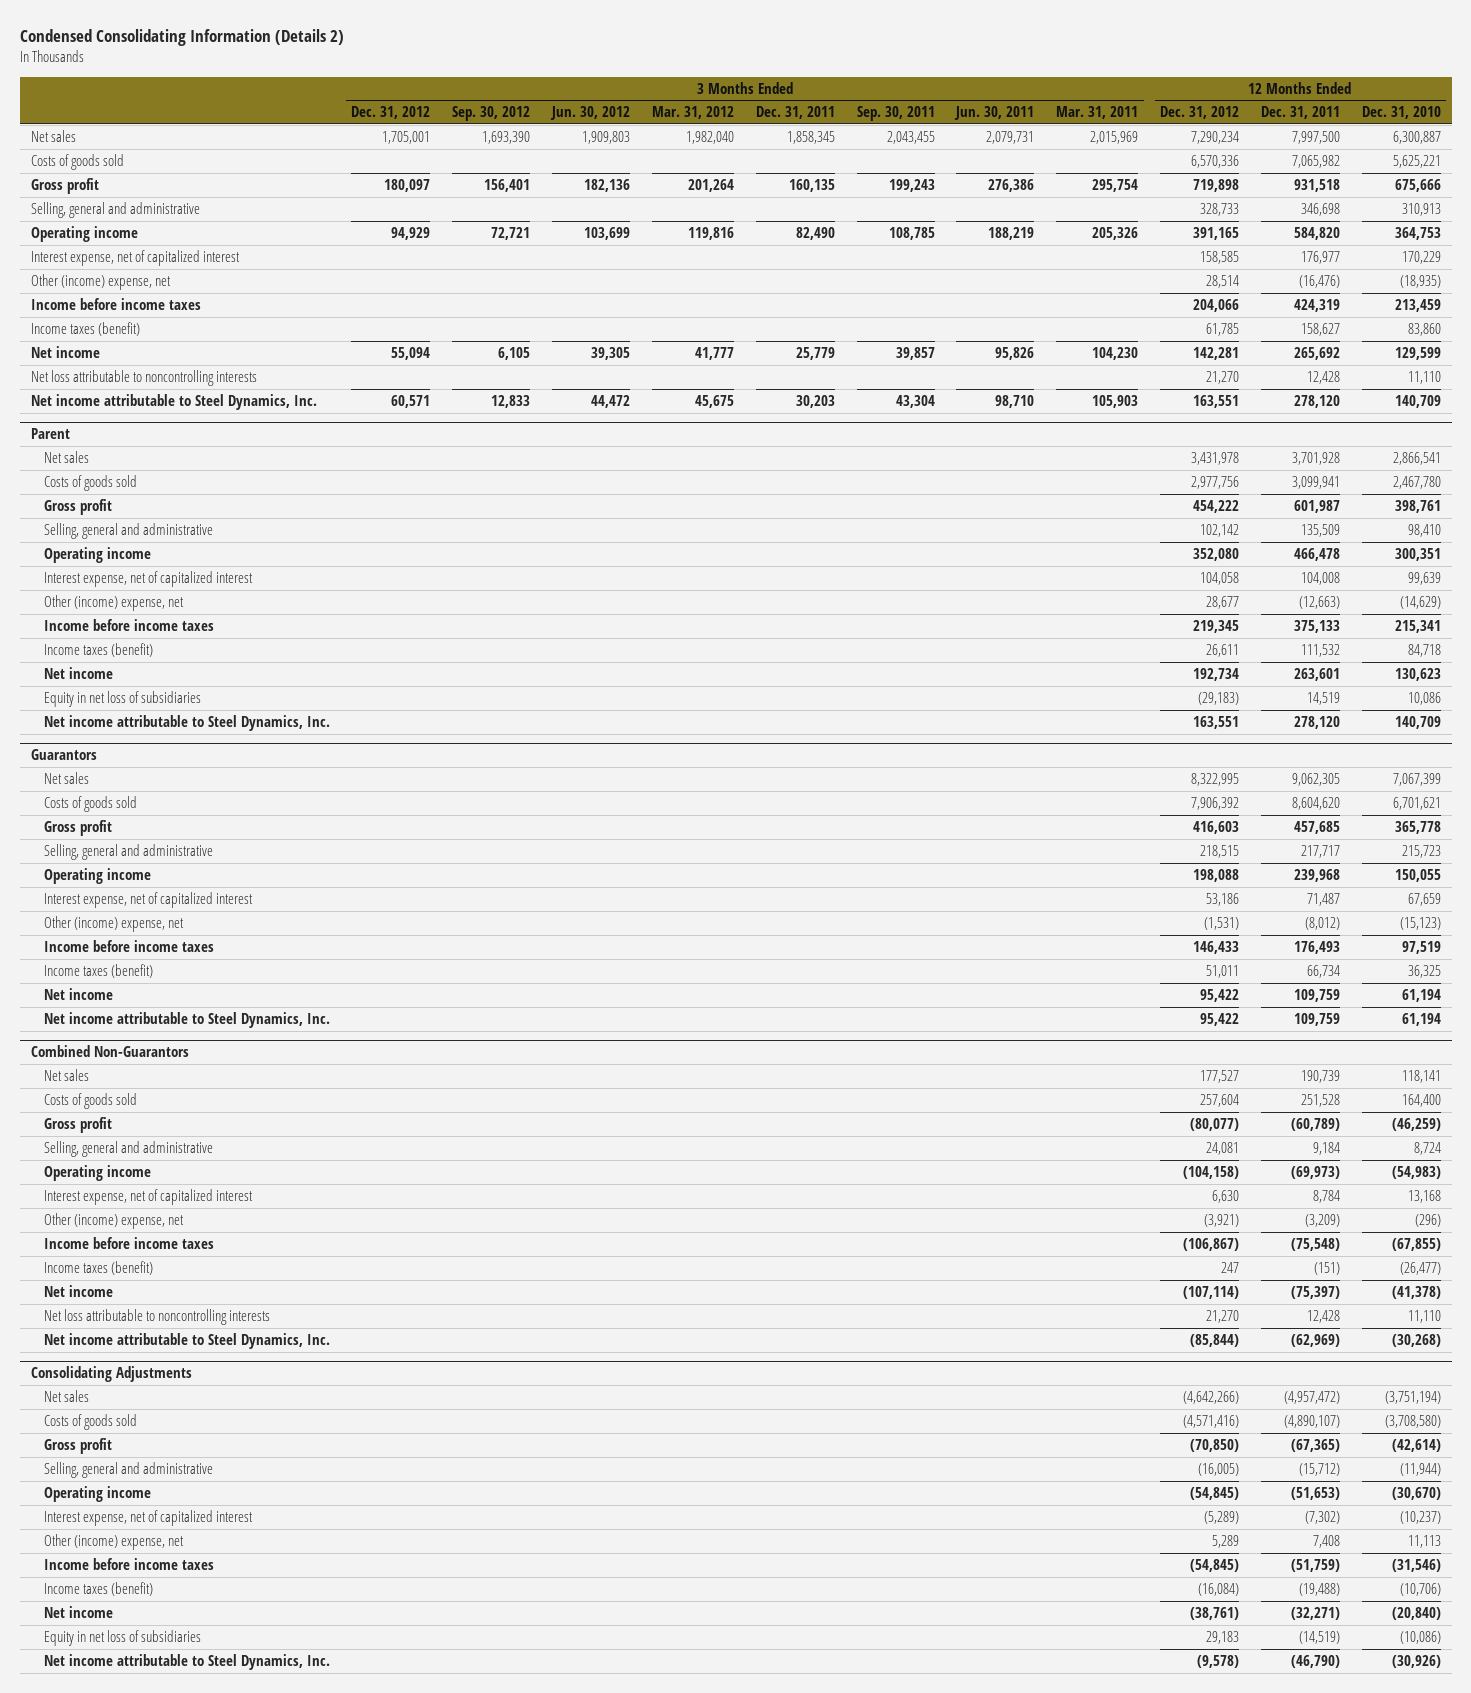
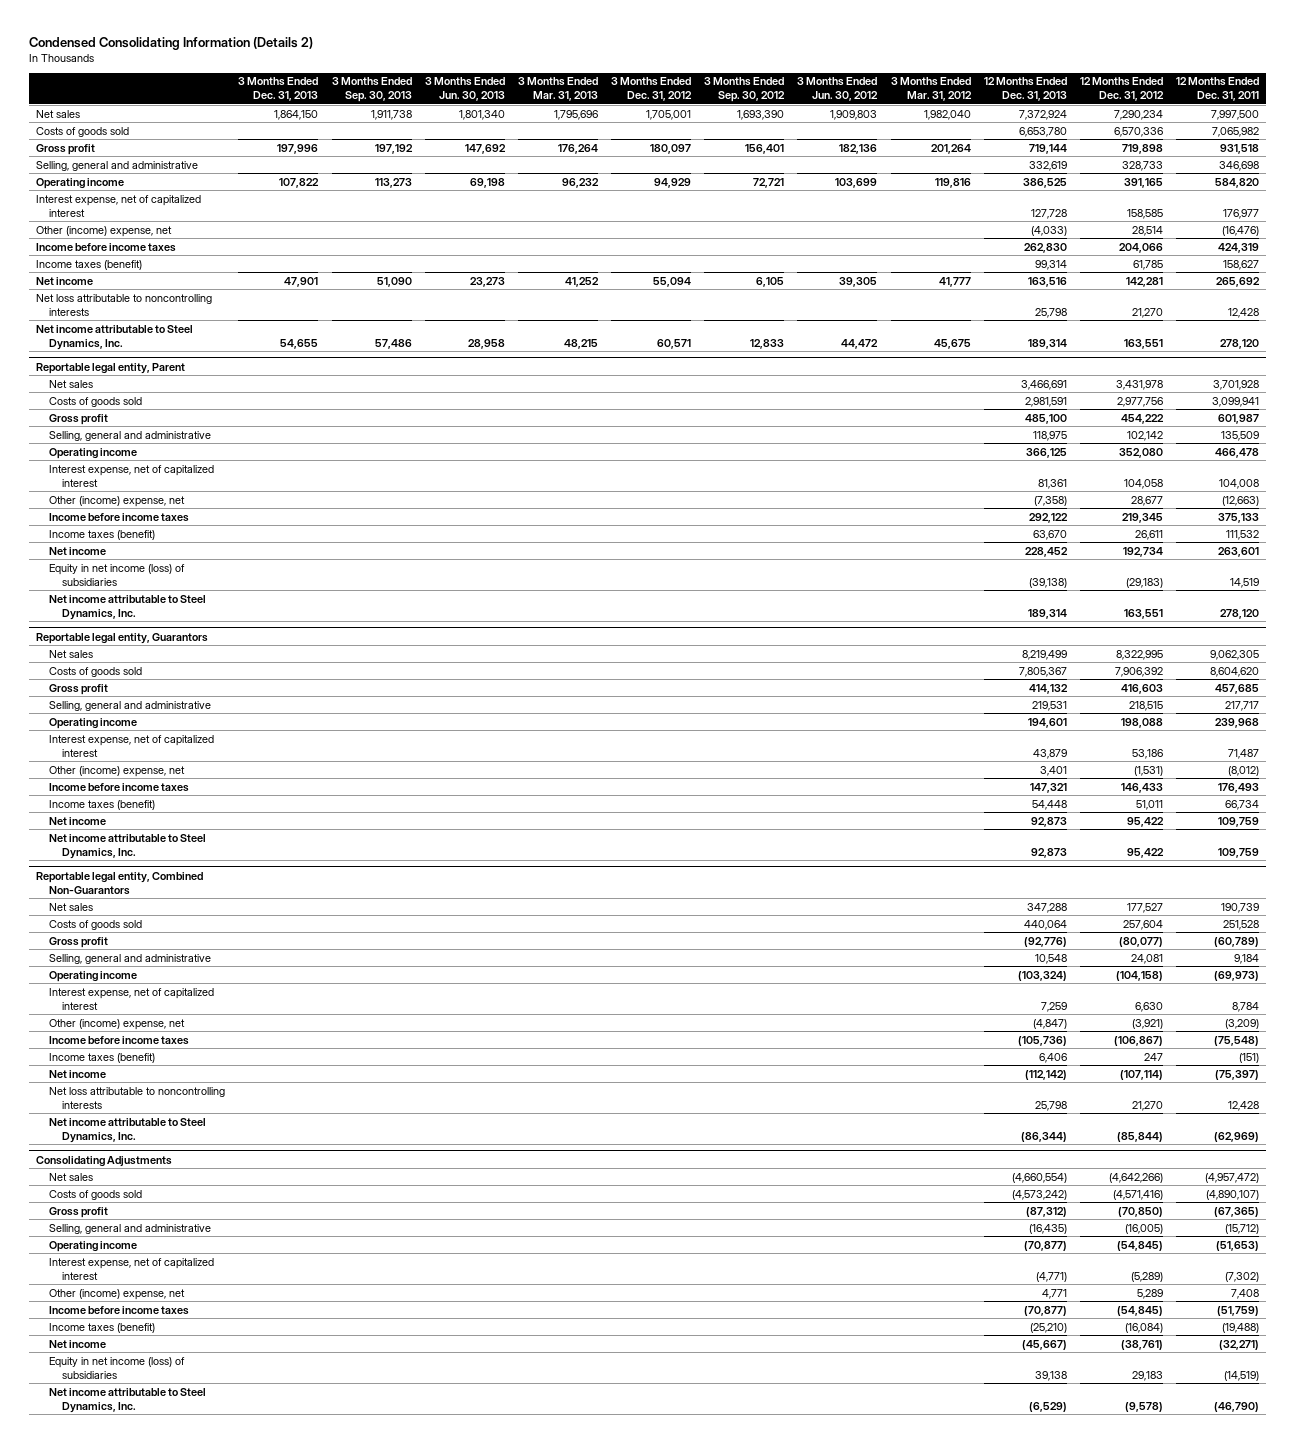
- | 3 Months Ended Dec. 31, 2012 | 3 Months Ended Sep. 30, 2012 | 3 Months Ended Jun. 30, 2012 | 3 Months Ended Mar. 31, 2012 | 3 Months Ended Dec. 31, 2011 | 3 Months Ended Sep. 30, 2011 | 3 Months Ended Jun. 30, 2011 | 3 Months Ended Mar. 31, 2011 | 12 Months Ended Dec. 31, 2012 | 12 Months Ended Dec. 31, 2011 | 12 Months Ended Dec. 31, 2010
+ | 3 Months Ended Dec. 31, 2013 | 3 Months Ended Sep. 30, 2013 | 3 Months Ended Jun. 30, 2013 | 3 Months Ended Mar. 31, 2013 | 3 Months Ended Dec. 31, 2012 | 3 Months Ended Sep. 30, 2012 | 3 Months Ended Jun. 30, 2012 | 3 Months Ended Mar. 31, 2012 | 12 Months Ended Dec. 31, 2013 | 12 Months Ended Dec. 31, 2012 | 12 Months Ended Dec. 31, 2011
- Parent
+ Reportable legal entity, Parent
- Equity in net loss of subsidiaries | | | | | | | | | (29,183) | 14,519 | 10,086
+ Equity in net income (loss) of subsidiaries | | | | | | | | | (39,138) | (29,183) | 14,519
- Guarantors
+ Reportable legal entity, Guarantors
- Combined Non-Guarantors
+ Reportable legal entity, Combined Non-Guarantors
@ Consolidating Adjustments
- Equity in net loss of subsidiaries | | | | | | | | | 29,183 | (14,519) | (10,086)
+ Equity in net income (loss) of subsidiaries | | | | | | | | | 39,138 | 29,183 | (14,519)

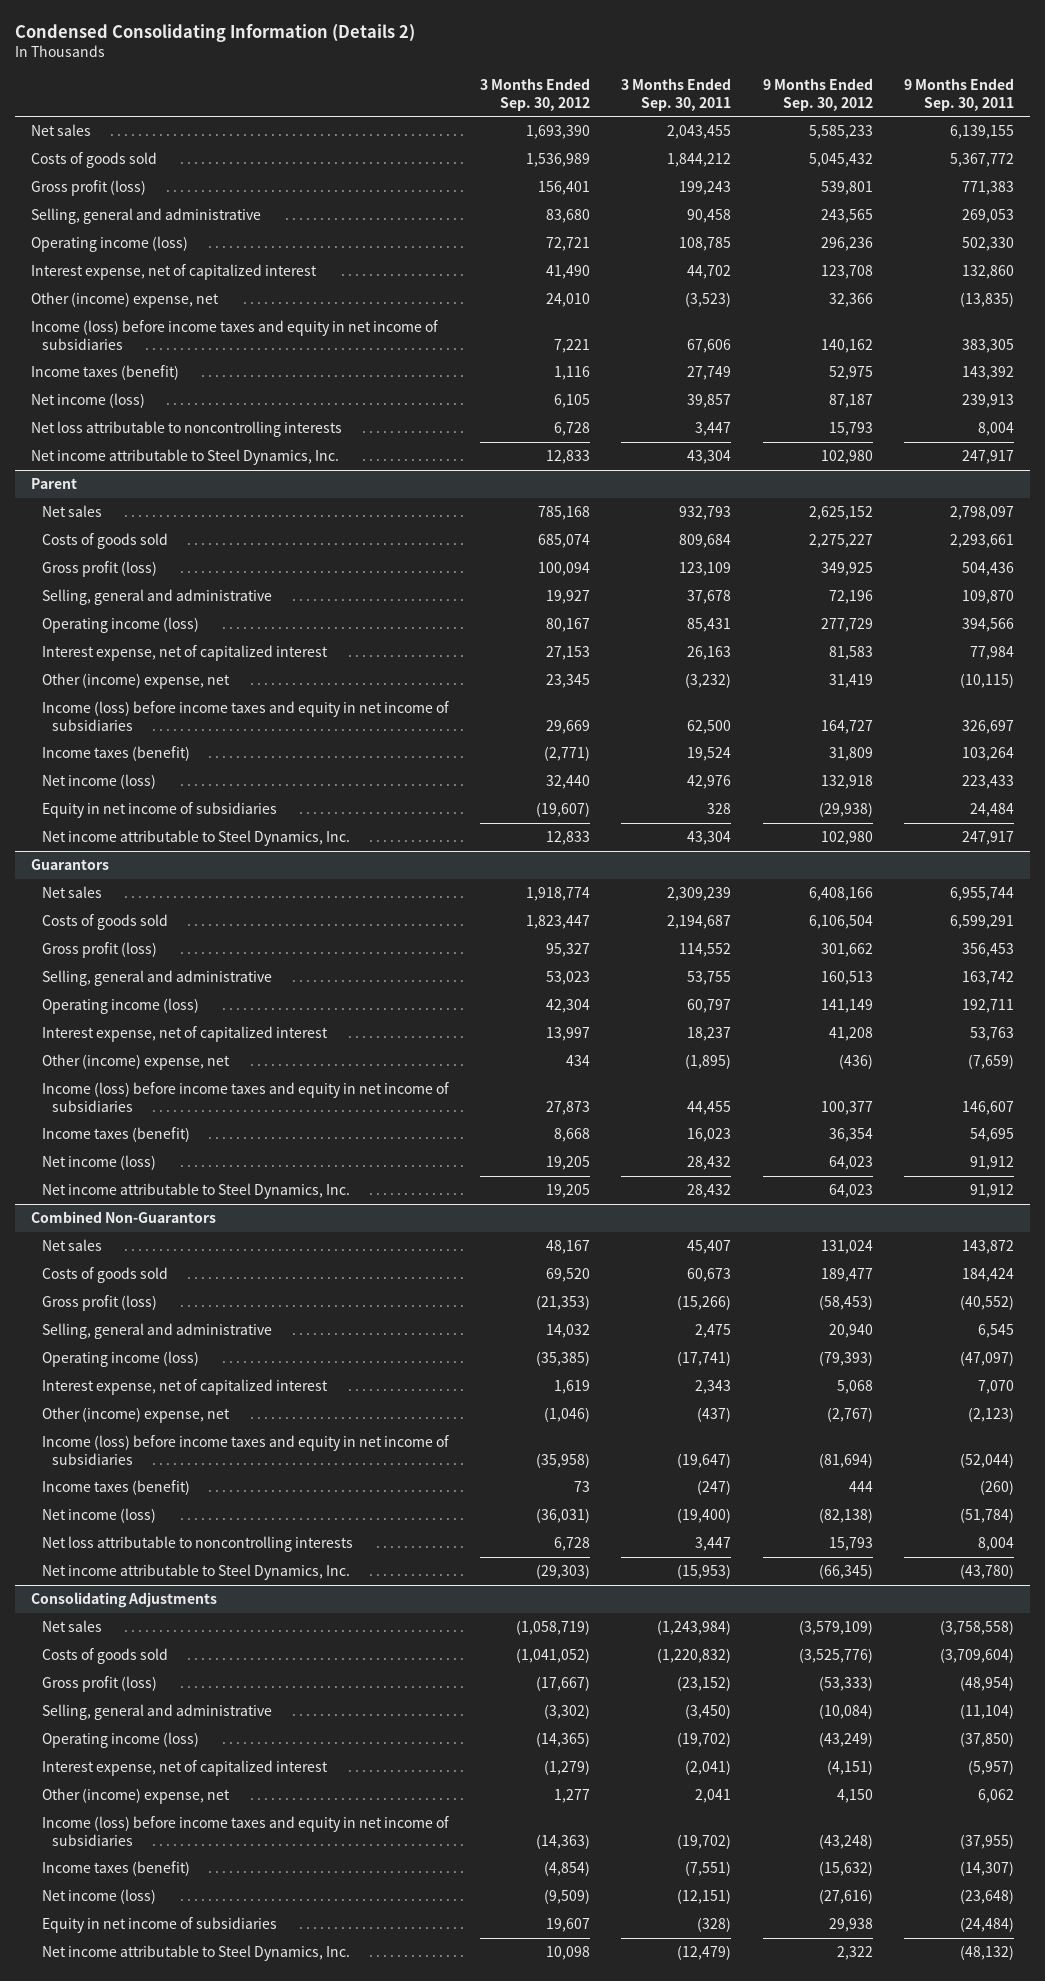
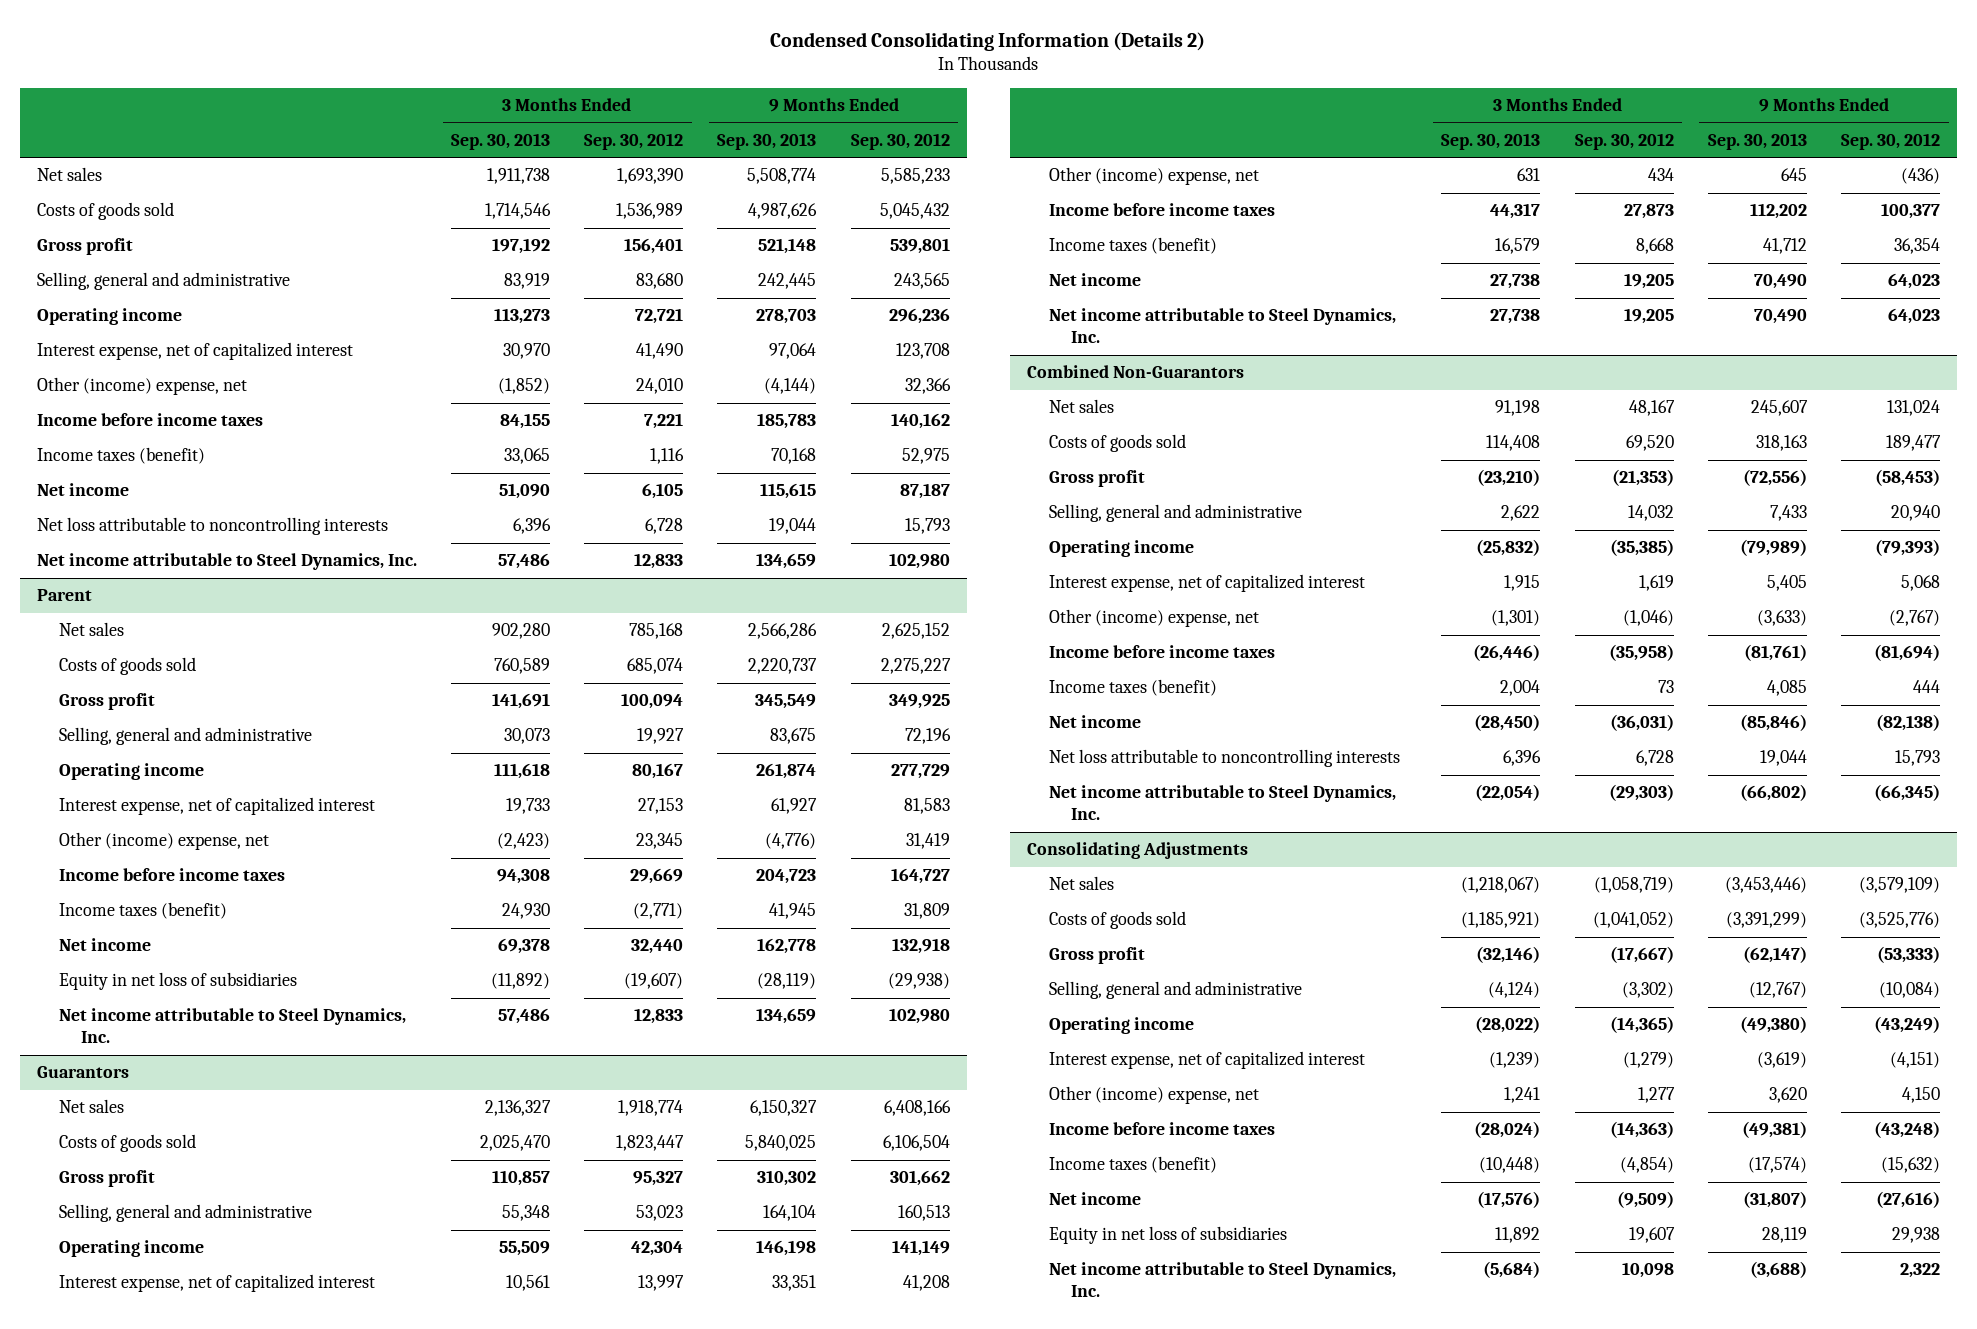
- | 3 Months Ended Sep. 30, 2012 | 3 Months Ended Sep. 30, 2011 | 9 Months Ended Sep. 30, 2012 | 9 Months Ended Sep. 30, 2011
+ | 3 Months Ended Sep. 30, 2013 | 3 Months Ended Sep. 30, 2012 | 9 Months Ended Sep. 30, 2013 | 9 Months Ended Sep. 30, 2012
- Gross profit (loss) | 156,401 | 199,243 | 539,801 | 771,383
+ Gross profit | 197,192 | 156,401 | 521,148 | 539,801
- Operating income (loss) | 72,721 | 108,785 | 296,236 | 502,330
+ Operating income | 113,273 | 72,721 | 278,703 | 296,236
- Income (loss) before income taxes and equity in net income of subsidiaries | 7,221 | 67,606 | 140,162 | 383,305
+ Income before income taxes | 84,155 | 7,221 | 185,783 | 140,162
- Net income (loss) | 6,105 | 39,857 | 87,187 | 239,913
+ Net income | 51,090 | 6,105 | 115,615 | 87,187
@ Parent
- Gross profit (loss) | 100,094 | 123,109 | 349,925 | 504,436
+ Gross profit | 141,691 | 100,094 | 345,549 | 349,925
- Operating income (loss) | 80,167 | 85,431 | 277,729 | 394,566
+ Operating income | 111,618 | 80,167 | 261,874 | 277,729
- Income (loss) before income taxes and equity in net income of subsidiaries | 29,669 | 62,500 | 164,727 | 326,697
+ Income before income taxes | 94,308 | 29,669 | 204,723 | 164,727
- Net income (loss) | 32,440 | 42,976 | 132,918 | 223,433
- Equity in net income of subsidiaries | (19,607) | 328 | (29,938) | 24,484
+ Net income | 69,378 | 32,440 | 162,778 | 132,918
+ Equity in net loss of subsidiaries | (11,892) | (19,607) | (28,119) | (29,938)
@ Guarantors
- Gross profit (loss) | 95,327 | 114,552 | 301,662 | 356,453
+ Gross profit | 110,857 | 95,327 | 310,302 | 301,662
- Operating income (loss) | 42,304 | 60,797 | 141,149 | 192,711
+ Operating income | 55,509 | 42,304 | 146,198 | 141,149
- Income (loss) before income taxes and equity in net income of subsidiaries | 27,873 | 44,455 | 100,377 | 146,607
+ Income before income taxes | 44,317 | 27,873 | 112,202 | 100,377
- Net income (loss) | 19,205 | 28,432 | 64,023 | 91,912
+ Net income | 27,738 | 19,205 | 70,490 | 64,023
@ Combined Non-Guarantors
- Gross profit (loss) | (21,353) | (15,266) | (58,453) | (40,552)
+ Gross profit | (23,210) | (21,353) | (72,556) | (58,453)
- Operating income (loss) | (35,385) | (17,741) | (79,393) | (47,097)
+ Operating income | (25,832) | (35,385) | (79,989) | (79,393)
- Income (loss) before income taxes and equity in net income of subsidiaries | (35,958) | (19,647) | (81,694) | (52,044)
+ Income before income taxes | (26,446) | (35,958) | (81,761) | (81,694)
- Net income (loss) | (36,031) | (19,400) | (82,138) | (51,784)
+ Net income | (28,450) | (36,031) | (85,846) | (82,138)
@ Consolidating Adjustments
- Gross profit (loss) | (17,667) | (23,152) | (53,333) | (48,954)
+ Gross profit | (32,146) | (17,667) | (62,147) | (53,333)
- Operating income (loss) | (14,365) | (19,702) | (43,249) | (37,850)
+ Operating income | (28,022) | (14,365) | (49,380) | (43,249)
- Income (loss) before income taxes and equity in net income of subsidiaries | (14,363) | (19,702) | (43,248) | (37,955)
+ Income before income taxes | (28,024) | (14,363) | (49,381) | (43,248)
- Net income (loss) | (9,509) | (12,151) | (27,616) | (23,648)
- Equity in net income of subsidiaries | 19,607 | (328) | 29,938 | (24,484)
+ Net income | (17,576) | (9,509) | (31,807) | (27,616)
+ Equity in net loss of subsidiaries | 11,892 | 19,607 | 28,119 | 29,938

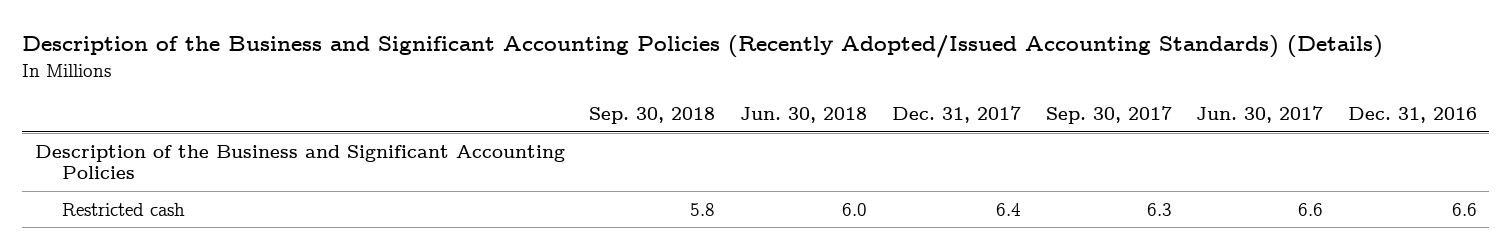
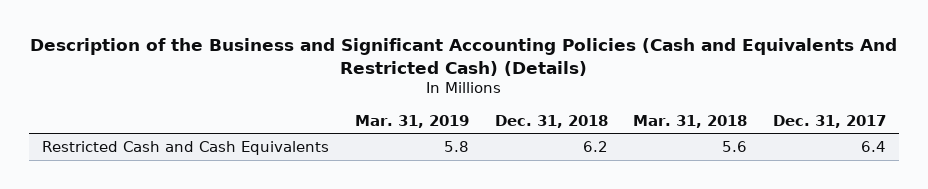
- Description of the Business and Significant Accounting Policies (Recently Adopted/Issued Accounting Standards) (Details)
+ Description of the Business and Significant Accounting Policies (Cash and Equivalents And Restricted Cash) (Details)
- | Sep. 30, 2018 | Jun. 30, 2018 | Dec. 31, 2017 | Sep. 30, 2017 | Jun. 30, 2017 | Dec. 31, 2016
+ | Mar. 31, 2019 | Dec. 31, 2018 | Mar. 31, 2018 | Dec. 31, 2017
- Description of the Business and Significant Accounting Policies
- Restricted cash | 5.8 | 6.0 | 6.4 | 6.3 | 6.6 | 6.6
+ Restricted Cash and Cash Equivalents | 5.8 | 6.2 | 5.6 | 6.4

